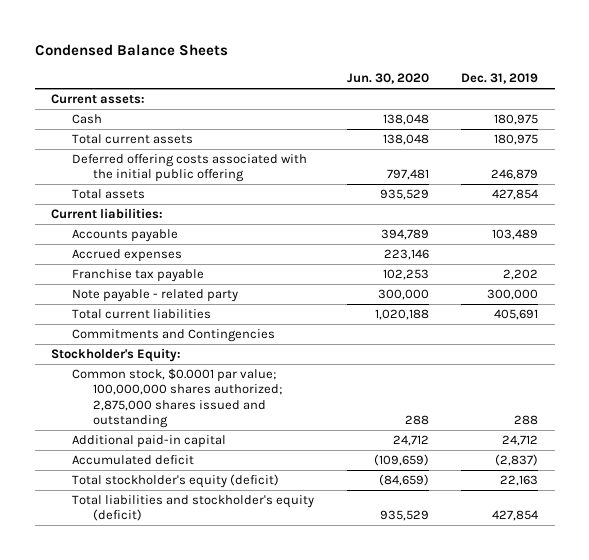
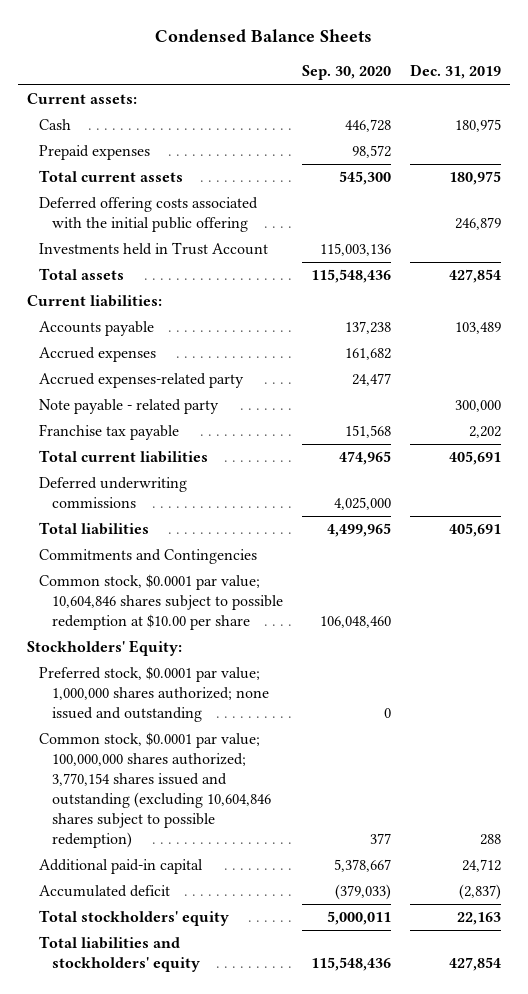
- | Jun. 30, 2020 | Dec. 31, 2019
+ | Sep. 30, 2020 | Dec. 31, 2019
+ Prepaid expenses | 98,572 |
+ Investments held in Trust Account | 115,003,136 |
+ Accrued expenses-related party | 24,477 |
moved down: Franchise tax payable | 151,568 | 2,202
+ Deferred underwriting commissions | 4,025,000 |
+ Total liabilities | 4,499,965 | 405,691
- Stockholder's Equity:
- Common stock, $0.0001 par value; 100,000,000 shares authorized; 2,875,000 shares issued and outstanding | 288 | 288
+ Common stock, $0.0001 par value; 10,604,846 shares subject to possible redemption at $10.00 per share | 106,048,460 |
+ Stockholders' Equity:
+ Preferred stock, $0.0001 par value; 1,000,000 shares authorized; none issued and outstanding | 0 |
+ Common stock, $0.0001 par value; 100,000,000 shares authorized; 3,770,154 shares issued and outstanding (excluding 10,604,846 shares subject to possible redemption) | 377 | 288
- Total stockholder's equity (deficit) | (84,659) | 22,163
- Total liabilities and stockholder's equity (deficit) | 935,529 | 427,854
+ Total stockholders' equity | 5,000,011 | 22,163
+ Total liabilities and stockholders' equity | 115,548,436 | 427,854

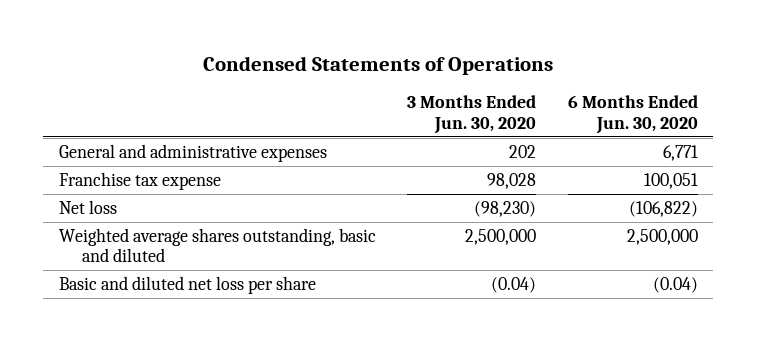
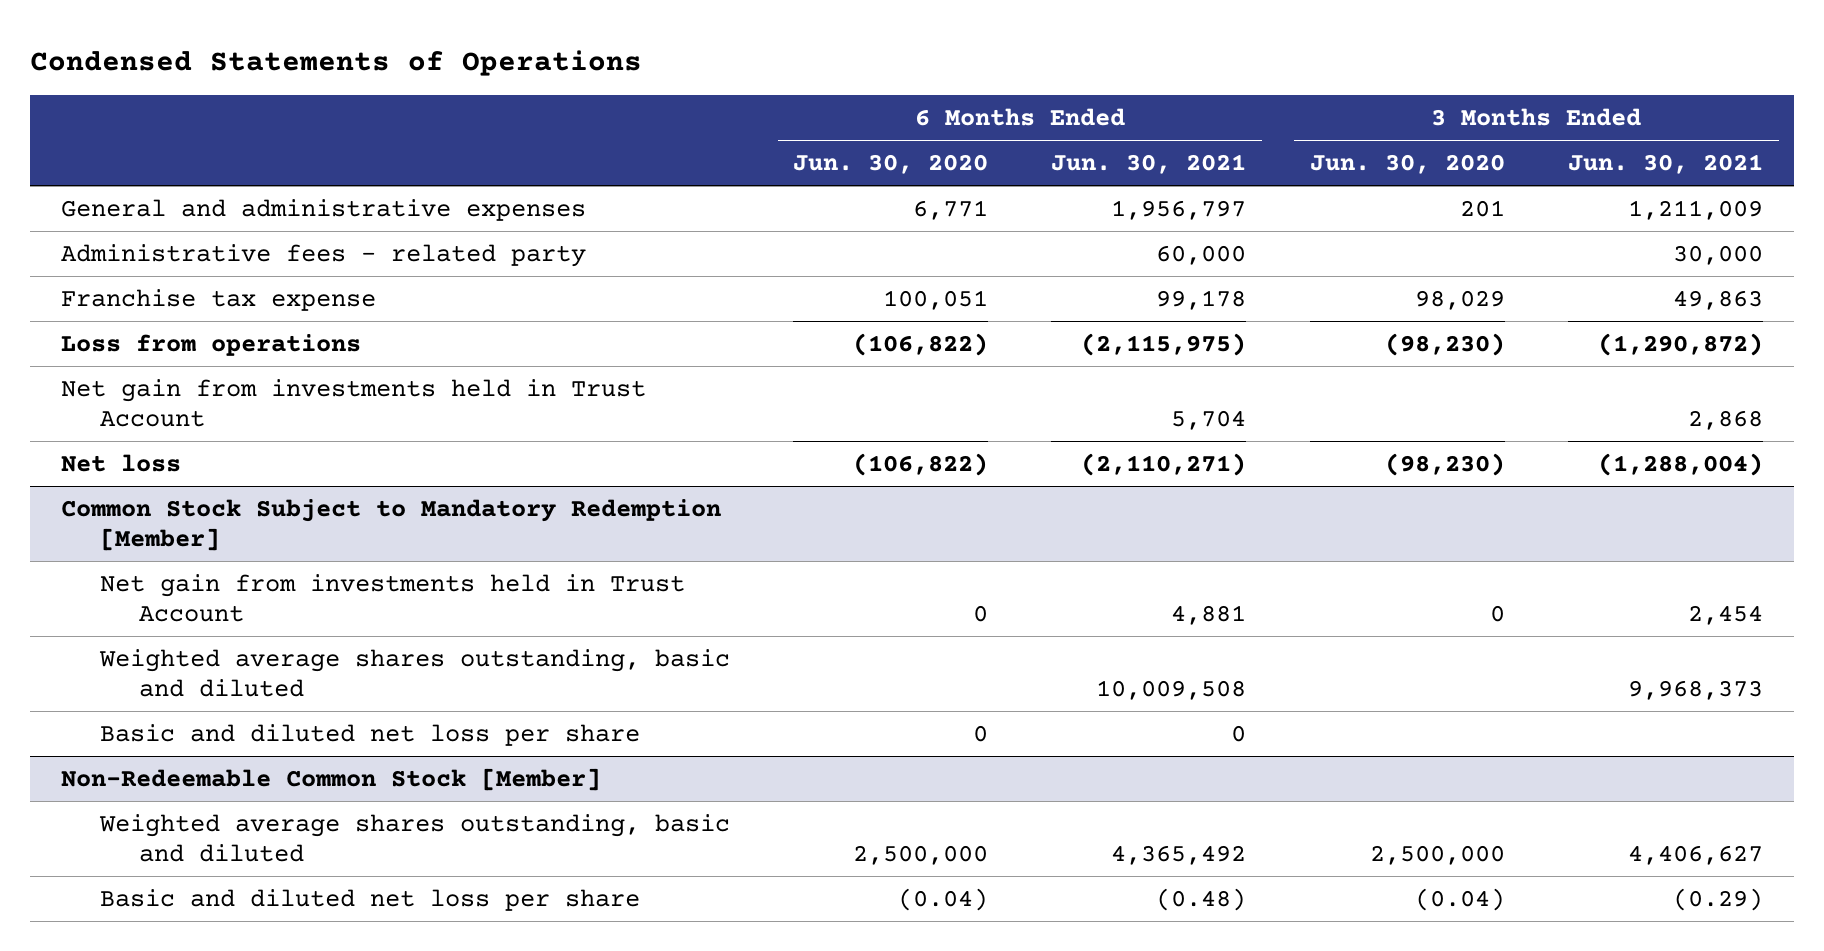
- | 3 Months Ended Jun. 30, 2020 | 6 Months Ended Jun. 30, 2020
+ | 6 Months Ended Jun. 30, 2020 | 6 Months Ended Jun. 30, 2021 | 3 Months Ended Jun. 30, 2020 | 3 Months Ended Jun. 30, 2021
- General and administrative expenses | 202 | 6,771
- Franchise tax expense | 98,028 | 100,051
+ General and administrative expenses | 6,771 | 1,956,797 | 201 | 1,211,009
+ Administrative fees - related party | | 60,000 | | 30,000
+ Franchise tax expense | 100,051 | 99,178 | 98,029 | 49,863
+ Loss from operations | (106,822) | (2,115,975) | (98,230) | (1,290,872)
+ Net gain from investments held in Trust Account | | 5,704 | | 2,868
+ Common Stock Subject to Mandatory Redemption [Member]
+ Net gain from investments held in Trust Account | 0 | 4,881 | 0 | 2,454
+ Weighted average shares outstanding, basic and diluted | | 10,009,508 | | 9,968,373
+ Basic and diluted net loss per share | 0 | 0 | |
+ Non-Redeemable Common Stock [Member]

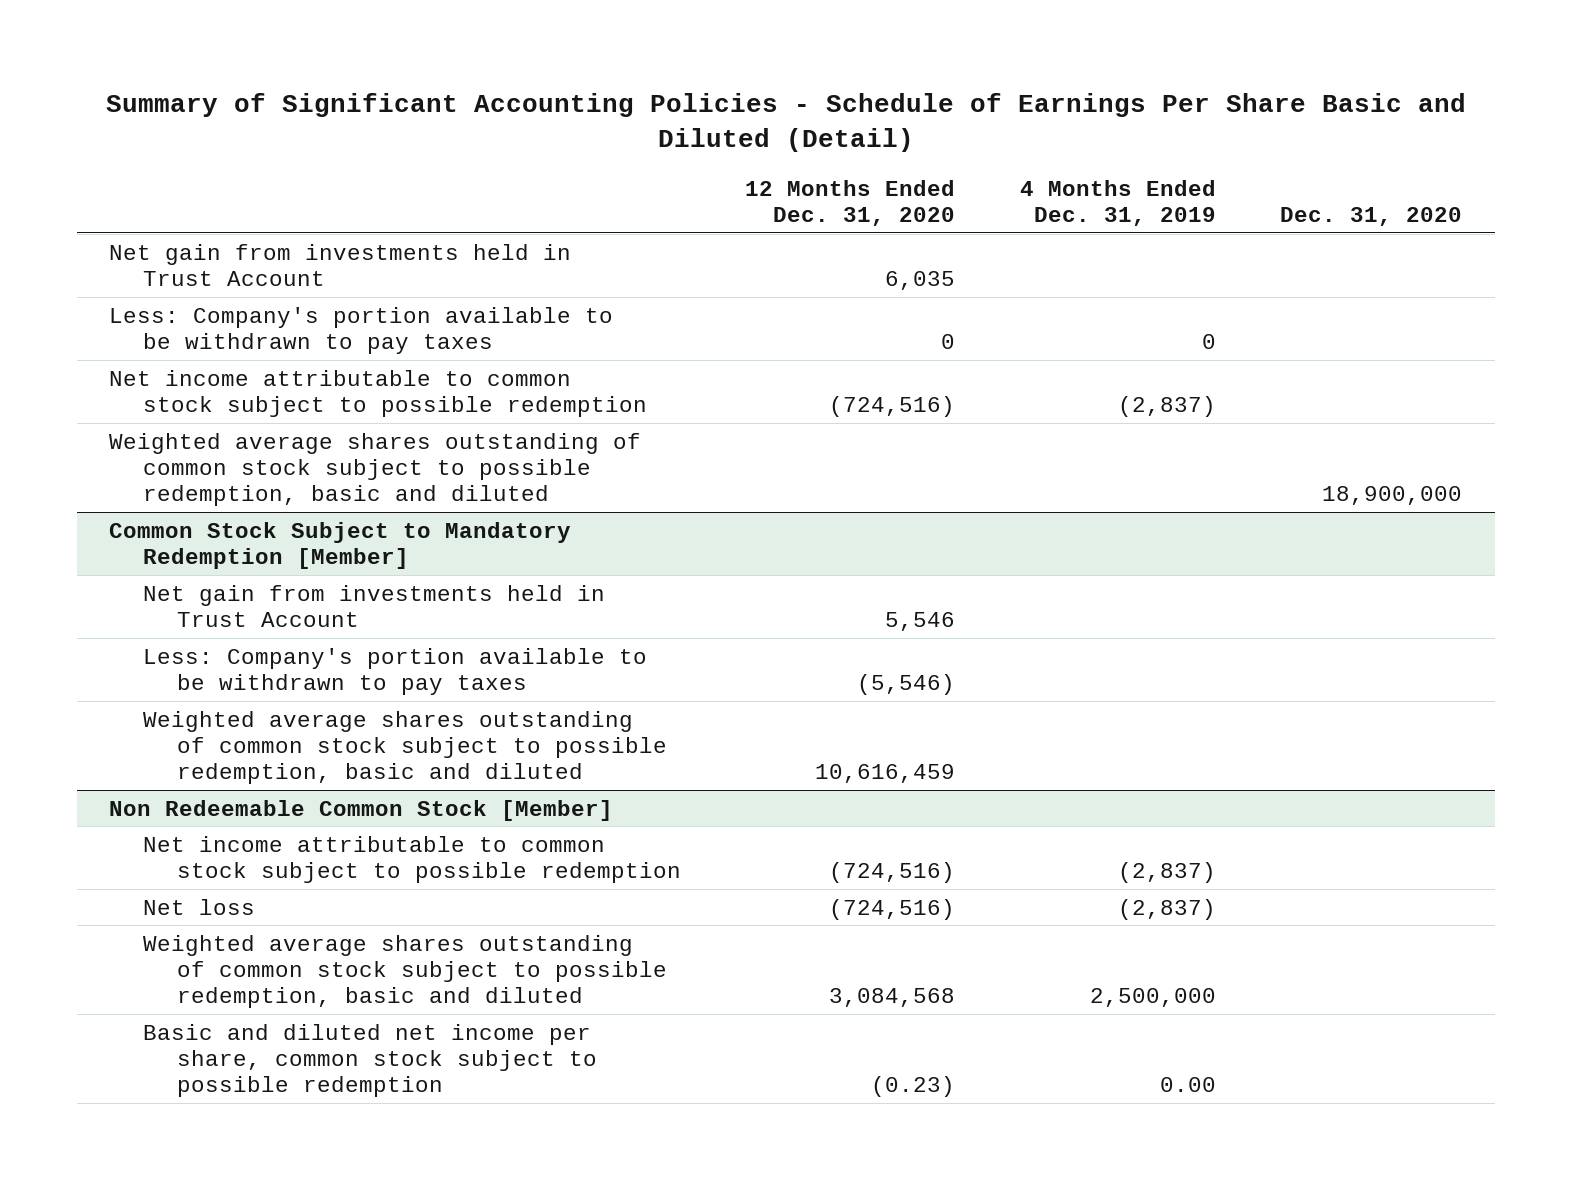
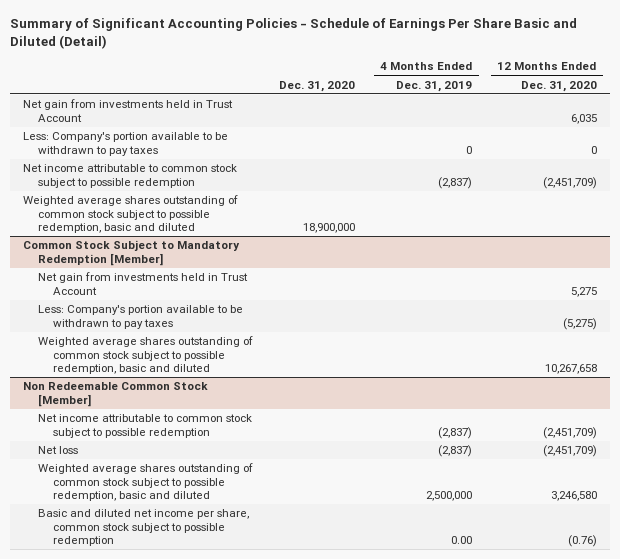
- | 12 Months Ended Dec. 31, 2020 | 4 Months Ended Dec. 31, 2019 | Dec. 31, 2020
+ | Dec. 31, 2020 | 4 Months Ended Dec. 31, 2019 | 12 Months Ended Dec. 31, 2020
- Net income attributable to common stock subject to possible redemption | (724,516) | (2,837) |
+ Net income attributable to common stock subject to possible redemption | | (2,837) | (2,451,709)
@ Common Stock Subject to Mandatory Redemption [Member]
- Net gain from investments held in Trust Account | 5,546 | |
- Less: Company's portion available to be withdrawn to pay taxes | (5,546) | |
- Weighted average shares outstanding of common stock subject to possible redemption, basic and diluted | 10,616,459 | |
+ Net gain from investments held in Trust Account | | | 5,275
+ Less: Company's portion available to be withdrawn to pay taxes | | | (5,275)
+ Weighted average shares outstanding of common stock subject to possible redemption, basic and diluted | | | 10,267,658
@ Non Redeemable Common Stock [Member]
- Net income attributable to common stock subject to possible redemption | (724,516) | (2,837) |
- Net loss | (724,516) | (2,837) |
- Weighted average shares outstanding of common stock subject to possible redemption, basic and diluted | 3,084,568 | 2,500,000 |
- Basic and diluted net income per share, common stock subject to possible redemption | (0.23) | 0.00 |
+ Net income attributable to common stock subject to possible redemption | | (2,837) | (2,451,709)
+ Net loss | | (2,837) | (2,451,709)
+ Weighted average shares outstanding of common stock subject to possible redemption, basic and diluted | | 2,500,000 | 3,246,580
+ Basic and diluted net income per share, common stock subject to possible redemption | | 0.00 | (0.76)

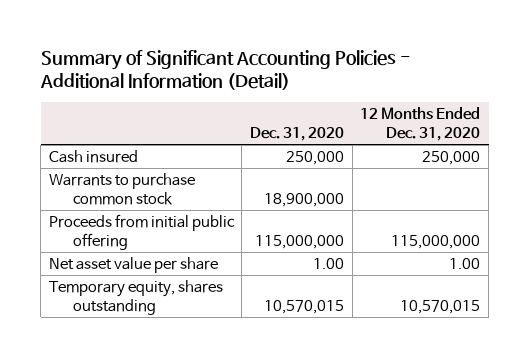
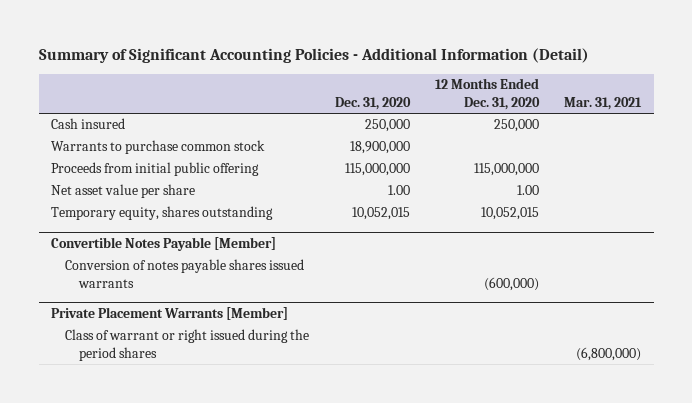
- | Dec. 31, 2020 | 12 Months Ended Dec. 31, 2020
+ | Dec. 31, 2020 | 12 Months Ended Dec. 31, 2020 | Mar. 31, 2021
- Temporary equity, shares outstanding | 10,570,015 | 10,570,015
+ Temporary equity, shares outstanding | 10,052,015 | 10,052,015 |
+ Convertible Notes Payable [Member]
+ Conversion of notes payable shares issued warrants | | (600,000) |
+ Private Placement Warrants [Member]
+ Class of warrant or right issued during the period shares | | | (6,800,000)

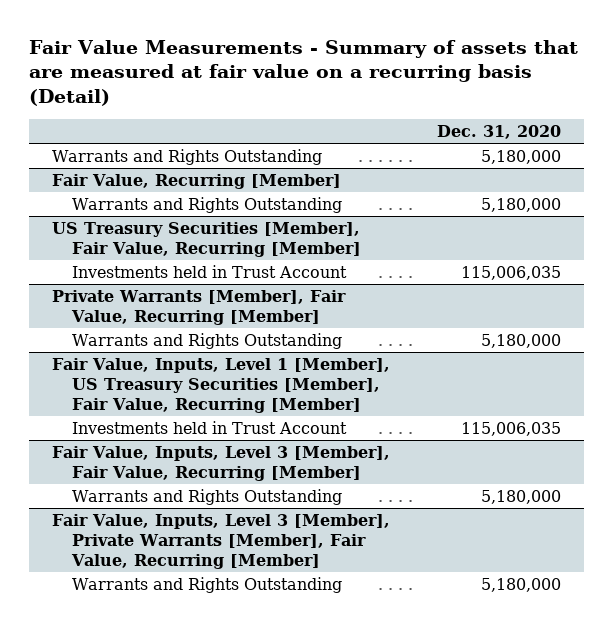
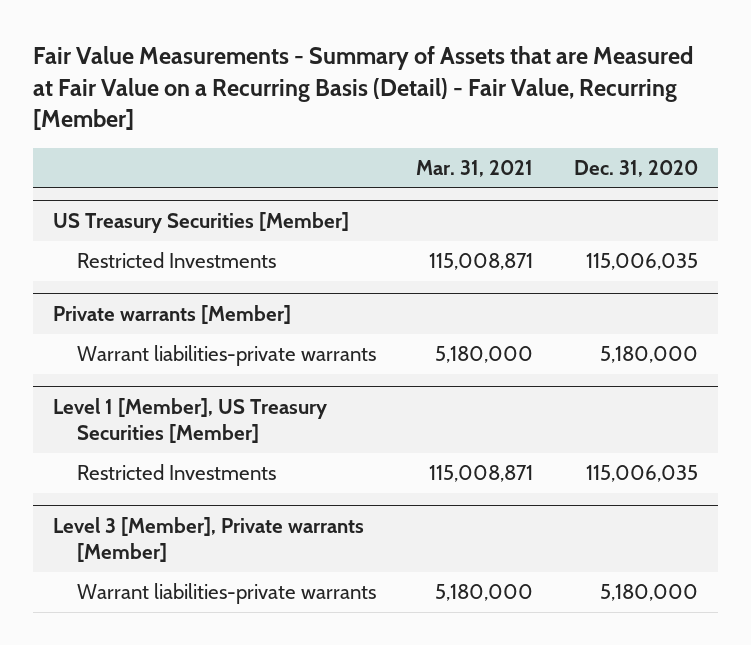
- Fair Value Measurements - Summary of assets that are measured at fair value on a recurring basis (Detail)
+ Fair Value Measurements - Summary of Assets that are Measured at Fair Value on a Recurring Basis (Detail) - Fair Value, Recurring [Member]
- | Dec. 31, 2020
+ | Mar. 31, 2021 | Dec. 31, 2020
- Warrants and Rights Outstanding | 5,180,000
- Fair Value, Recurring [Member]
- Warrants and Rights Outstanding | 5,180,000
- US Treasury Securities [Member], Fair Value, Recurring [Member]
- Investments held in Trust Account | 115,006,035
- Private Warrants [Member], Fair Value, Recurring [Member]
- Warrants and Rights Outstanding | 5,180,000
- Fair Value, Inputs, Level 1 [Member], US Treasury Securities [Member], Fair Value, Recurring [Member]
- Investments held in Trust Account | 115,006,035
- Fair Value, Inputs, Level 3 [Member], Fair Value, Recurring [Member]
- Warrants and Rights Outstanding | 5,180,000
- Fair Value, Inputs, Level 3 [Member], Private Warrants [Member], Fair Value, Recurring [Member]
- Warrants and Rights Outstanding | 5,180,000
+ US Treasury Securities [Member]
+ Restricted Investments | 115,008,871 | 115,006,035
+ Private warrants [Member]
+ Warrant liabilities-private warrants | 5,180,000 | 5,180,000
+ Level 1 [Member], US Treasury Securities [Member]
+ Restricted Investments | 115,008,871 | 115,006,035
+ Level 3 [Member], Private warrants [Member]
+ Warrant liabilities-private warrants | 5,180,000 | 5,180,000

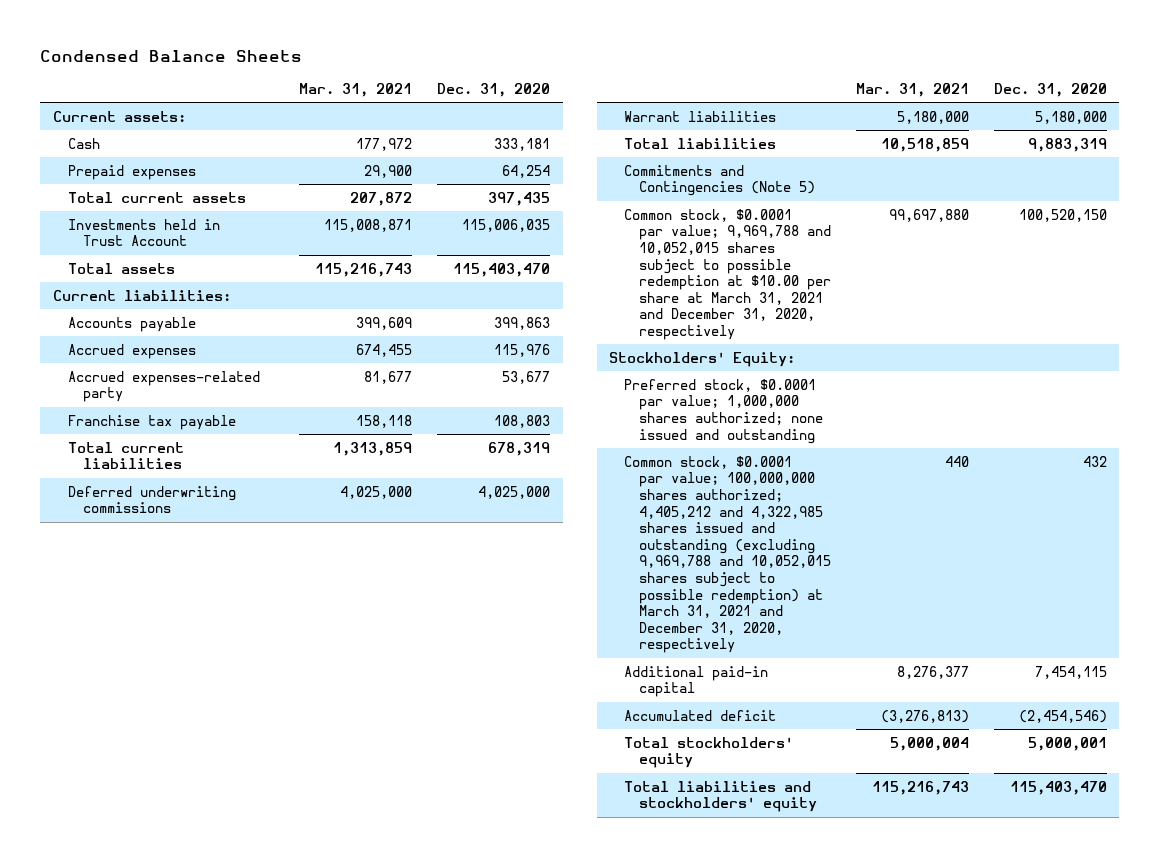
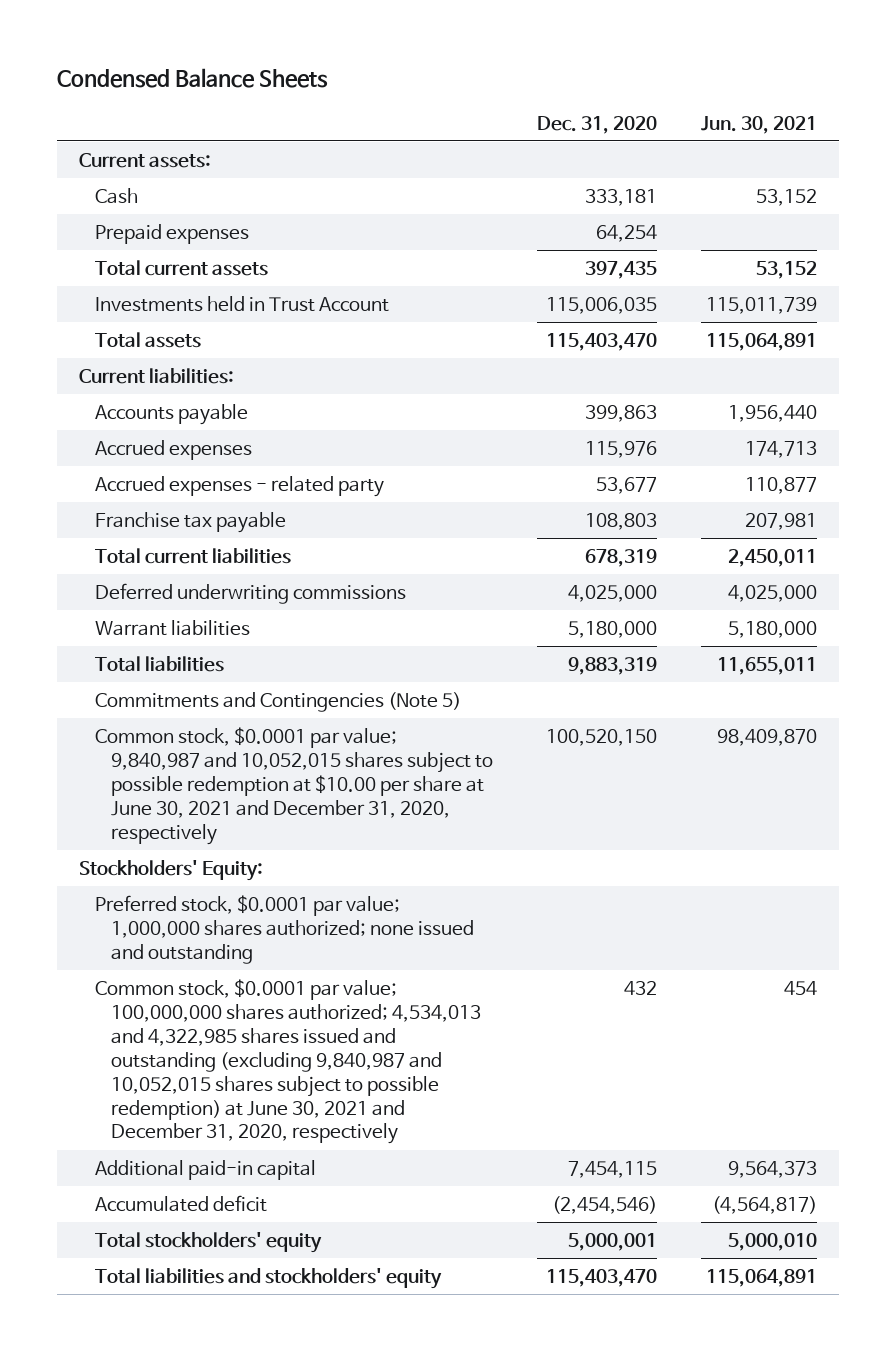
- | Mar. 31, 2021 | Dec. 31, 2020
+ | Dec. 31, 2020 | Jun. 30, 2021
- Accrued expenses-related party | 81,677 | 53,677
+ Accrued expenses - related party | 53,677 | 110,877
- Common stock, $0.0001 par value; 9,969,788 and 10,052,015 shares subject to possible redemption at $10.00 per share at March 31, 2021 and December 31, 2020, respectively | 99,697,880 | 100,520,150
+ Common stock, $0.0001 par value; 9,840,987 and 10,052,015 shares subject to possible redemption at $10.00 per share at June 30, 2021 and December 31, 2020, respectively | 100,520,150 | 98,409,870
- Common stock, $0.0001 par value; 100,000,000 shares authorized; 4,405,212 and 4,322,985 shares issued and outstanding (excluding 9,969,788 and 10,052,015 shares subject to possible redemption) at March 31, 2021 and December 31, 2020, respectively | 440 | 432
+ Common stock, $0.0001 par value; 100,000,000 shares authorized; 4,534,013 and 4,322,985 shares issued and outstanding (excluding 9,840,987 and 10,052,015 shares subject to possible redemption) at June 30, 2021 and December 31, 2020, respectively | 432 | 454

